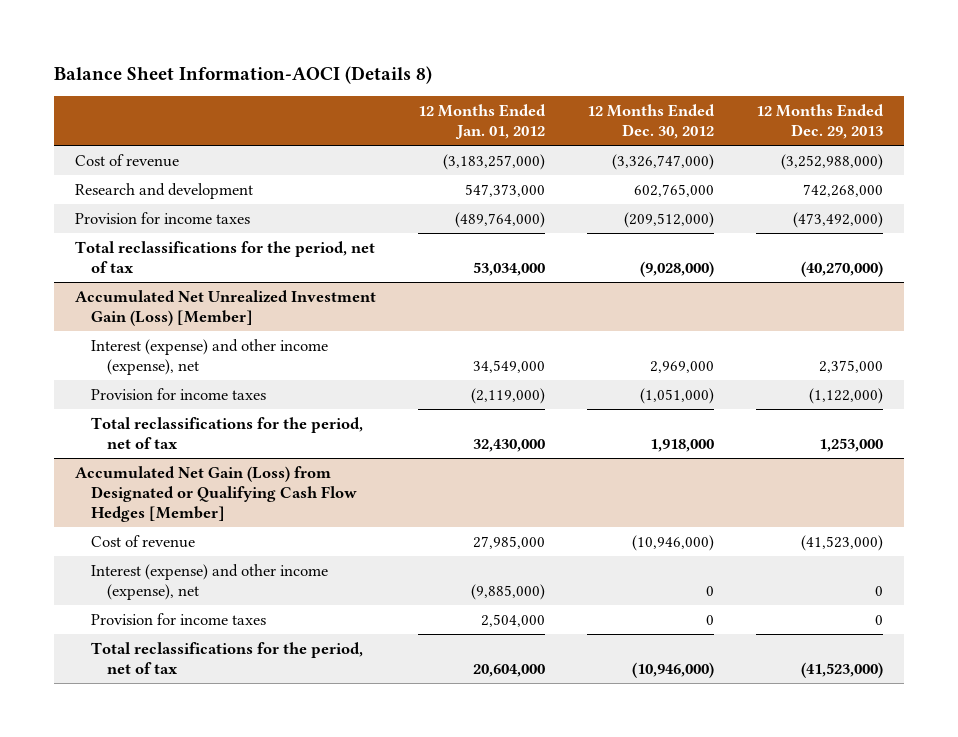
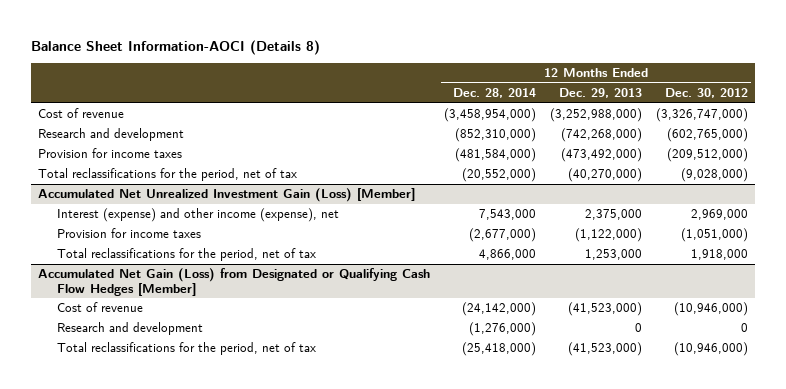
- | 12 Months Ended Jan. 01, 2012 | 12 Months Ended Dec. 30, 2012 | 12 Months Ended Dec. 29, 2013
+ | 12 Months Ended Dec. 28, 2014 | 12 Months Ended Dec. 29, 2013 | 12 Months Ended Dec. 30, 2012
- Research and development | 547,373,000 | 602,765,000 | 742,268,000
+ Research and development | (852,310,000) | (742,268,000) | (602,765,000)
@ Accumulated Net Gain (Loss) from Designated or Qualifying Cash Flow Hedges [Member]
- Interest (expense) and other income (expense), net | (9,885,000) | 0 | 0
- Provision for income taxes | 2,504,000 | 0 | 0
+ Research and development | (1,276,000) | 0 | 0

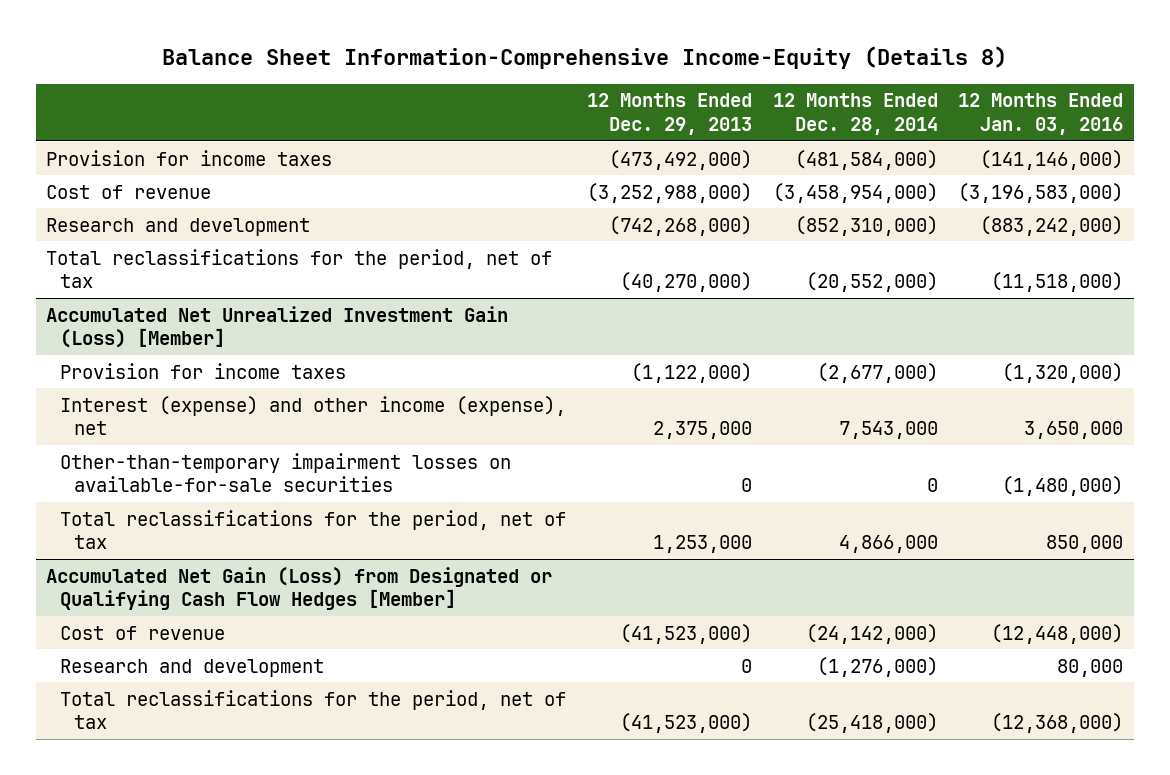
- Balance Sheet Information-AOCI (Details 8)
+ Balance Sheet Information-Comprehensive Income-Equity (Details 8)
- | 12 Months Ended Dec. 28, 2014 | 12 Months Ended Dec. 29, 2013 | 12 Months Ended Dec. 30, 2012
+ | 12 Months Ended Dec. 29, 2013 | 12 Months Ended Dec. 28, 2014 | 12 Months Ended Jan. 03, 2016
moved up: Provision for income taxes | (473,492,000) | (481,584,000) | (141,146,000)
@ Accumulated Net Unrealized Investment Gain (Loss) [Member]
moved down: Interest (expense) and other income (expense), net | 2,375,000 | 7,543,000 | 3,650,000
+ Other-than-temporary impairment losses on available-for-sale securities | 0 | 0 | (1,480,000)

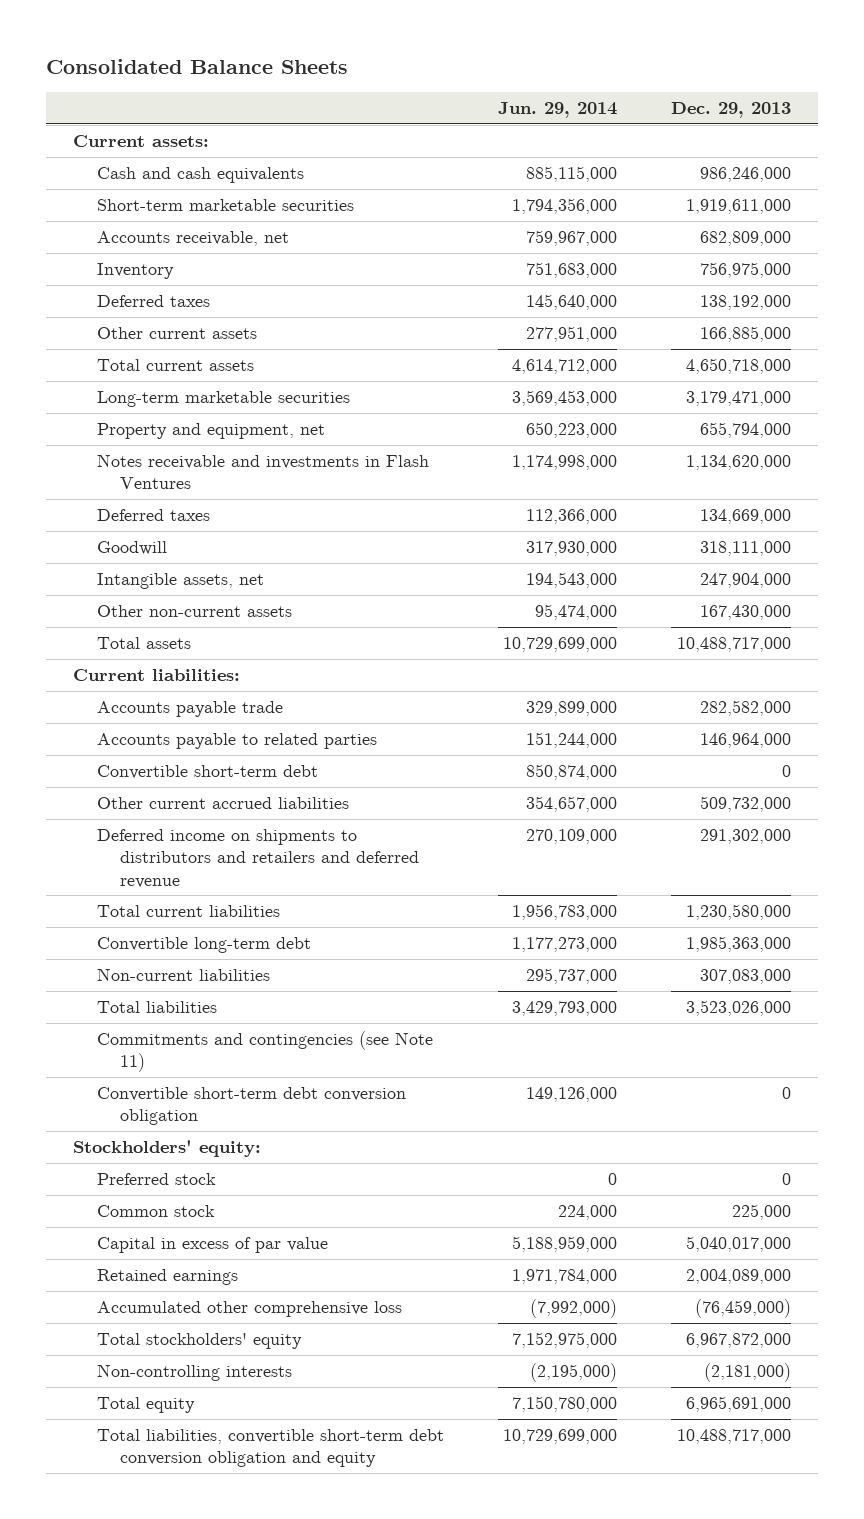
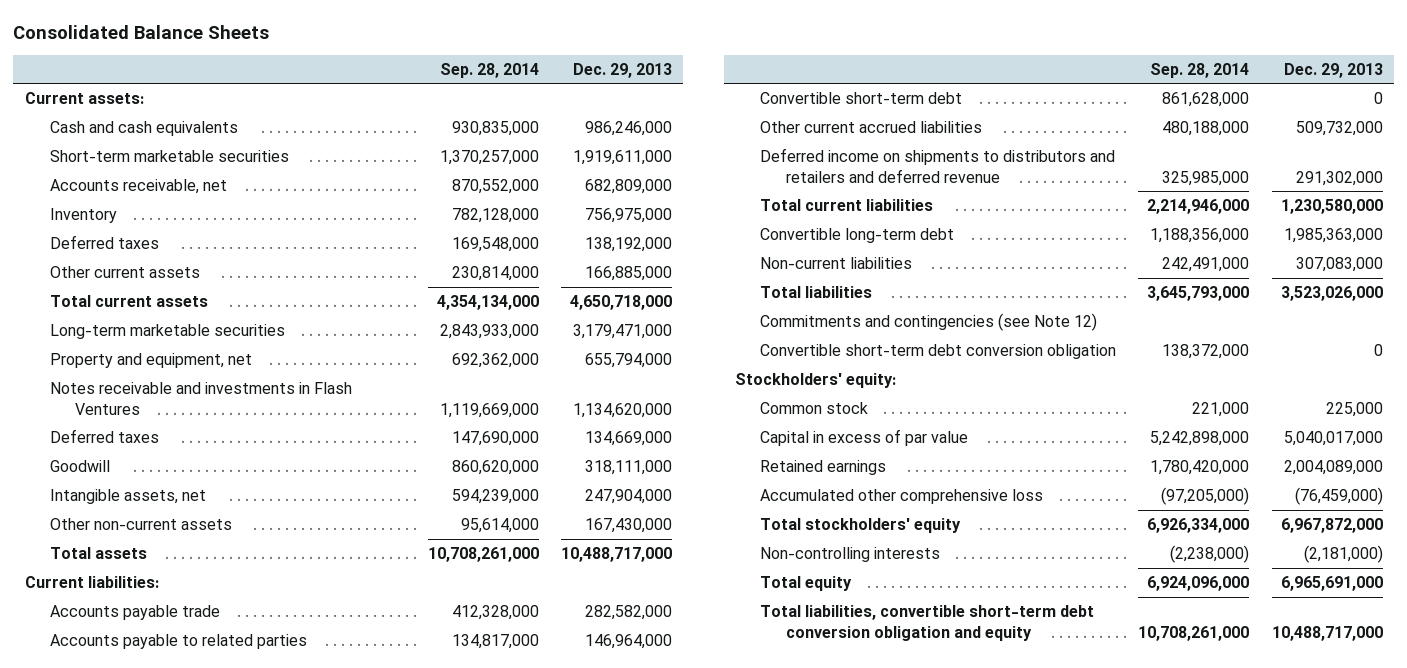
- | Jun. 29, 2014 | Dec. 29, 2013
+ | Sep. 28, 2014 | Dec. 29, 2013
- Commitments and contingencies (see Note 11)
+ Commitments and contingencies (see Note 12)
- Preferred stock | 0 | 0

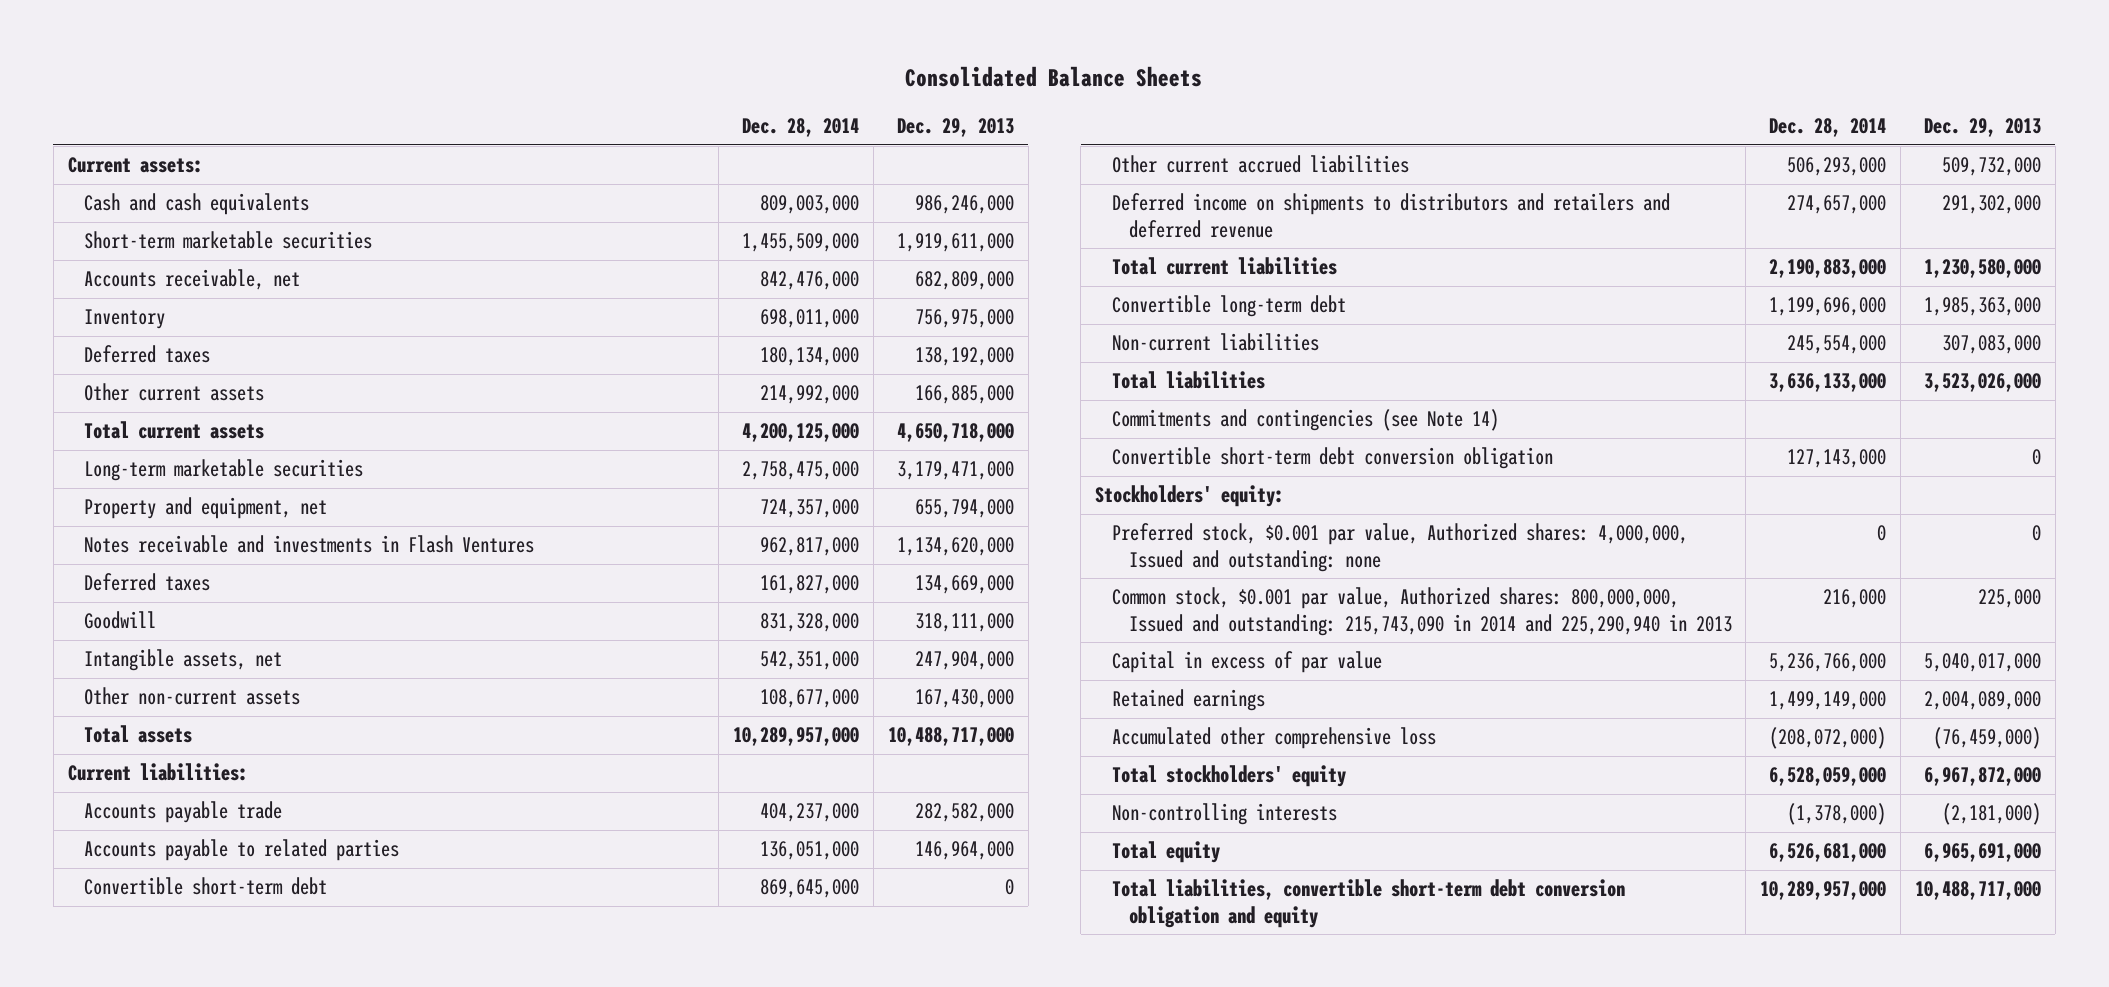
- | Sep. 28, 2014 | Dec. 29, 2013
+ | Dec. 28, 2014 | Dec. 29, 2013
- Commitments and contingencies (see Note 12)
+ Commitments and contingencies (see Note 14)
- Common stock | 221,000 | 225,000
+ Preferred stock, $0.001 par value, Authorized shares: 4,000,000, Issued and outstanding: none | 0 | 0
+ Common stock, $0.001 par value, Authorized shares: 800,000,000, Issued and outstanding: 215,743,090 in 2014 and 225,290,940 in 2013 | 216,000 | 225,000

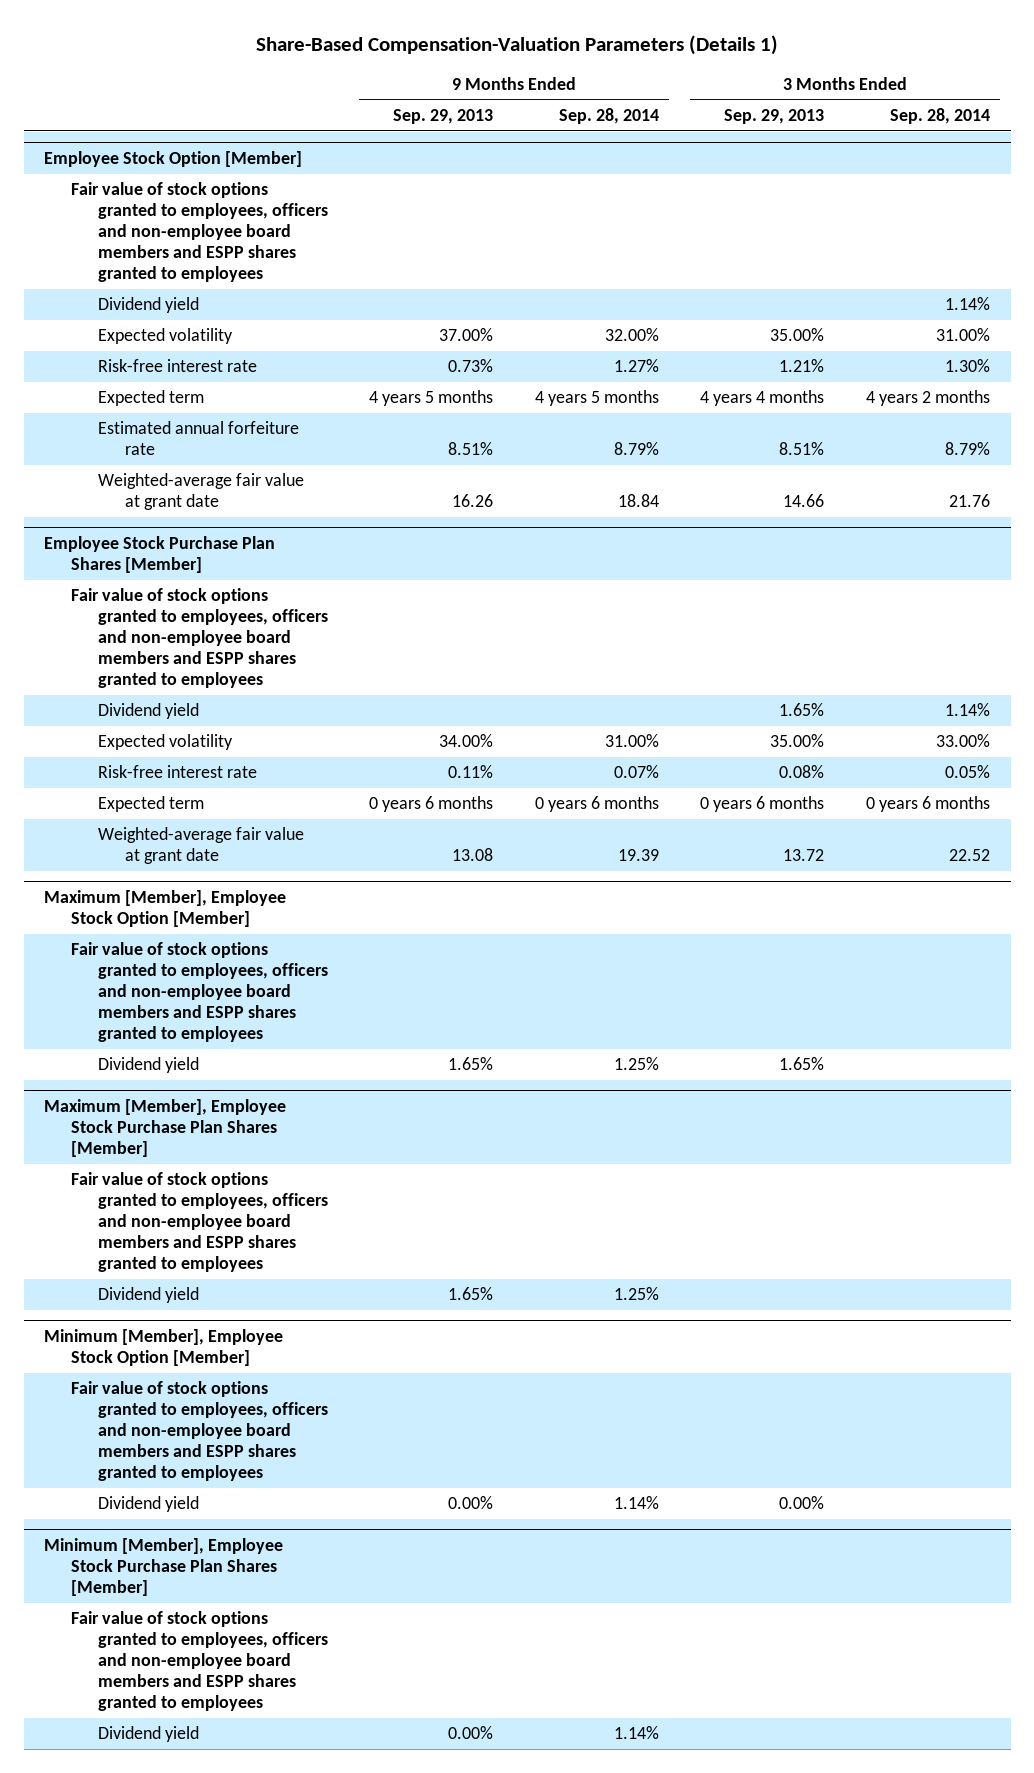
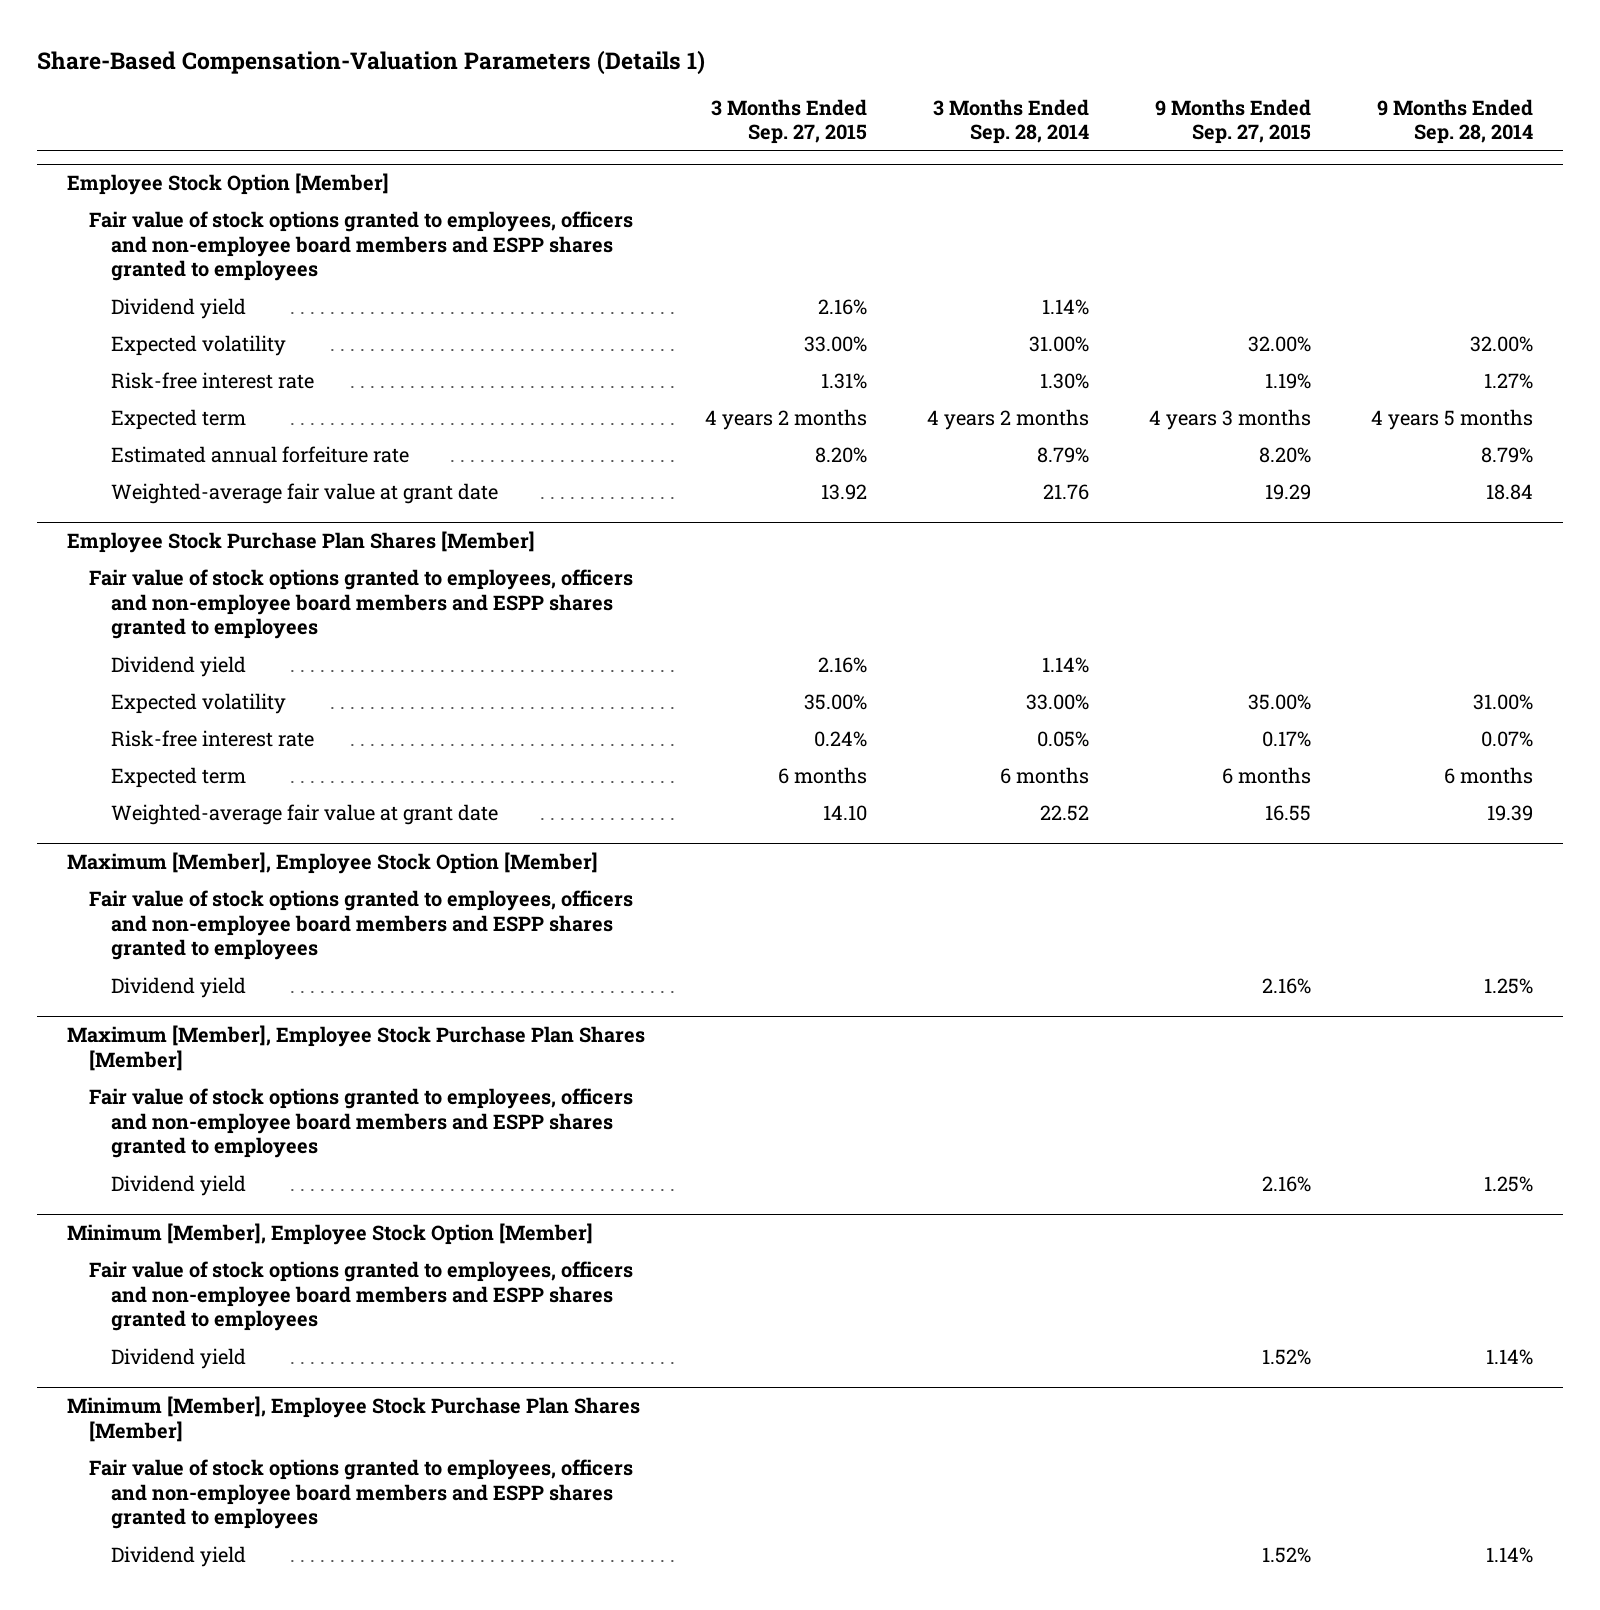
- | 9 Months Ended Sep. 29, 2013 | 9 Months Ended Sep. 28, 2014 | 3 Months Ended Sep. 29, 2013 | 3 Months Ended Sep. 28, 2014
+ | 3 Months Ended Sep. 27, 2015 | 3 Months Ended Sep. 28, 2014 | 9 Months Ended Sep. 27, 2015 | 9 Months Ended Sep. 28, 2014
@ Employee Stock Purchase Plan Shares [Member]
- Expected term | 0 years 6 months | 0 years 6 months | 0 years 6 months | 0 years 6 months
+ Expected term | 6 months | 6 months | 6 months | 6 months

